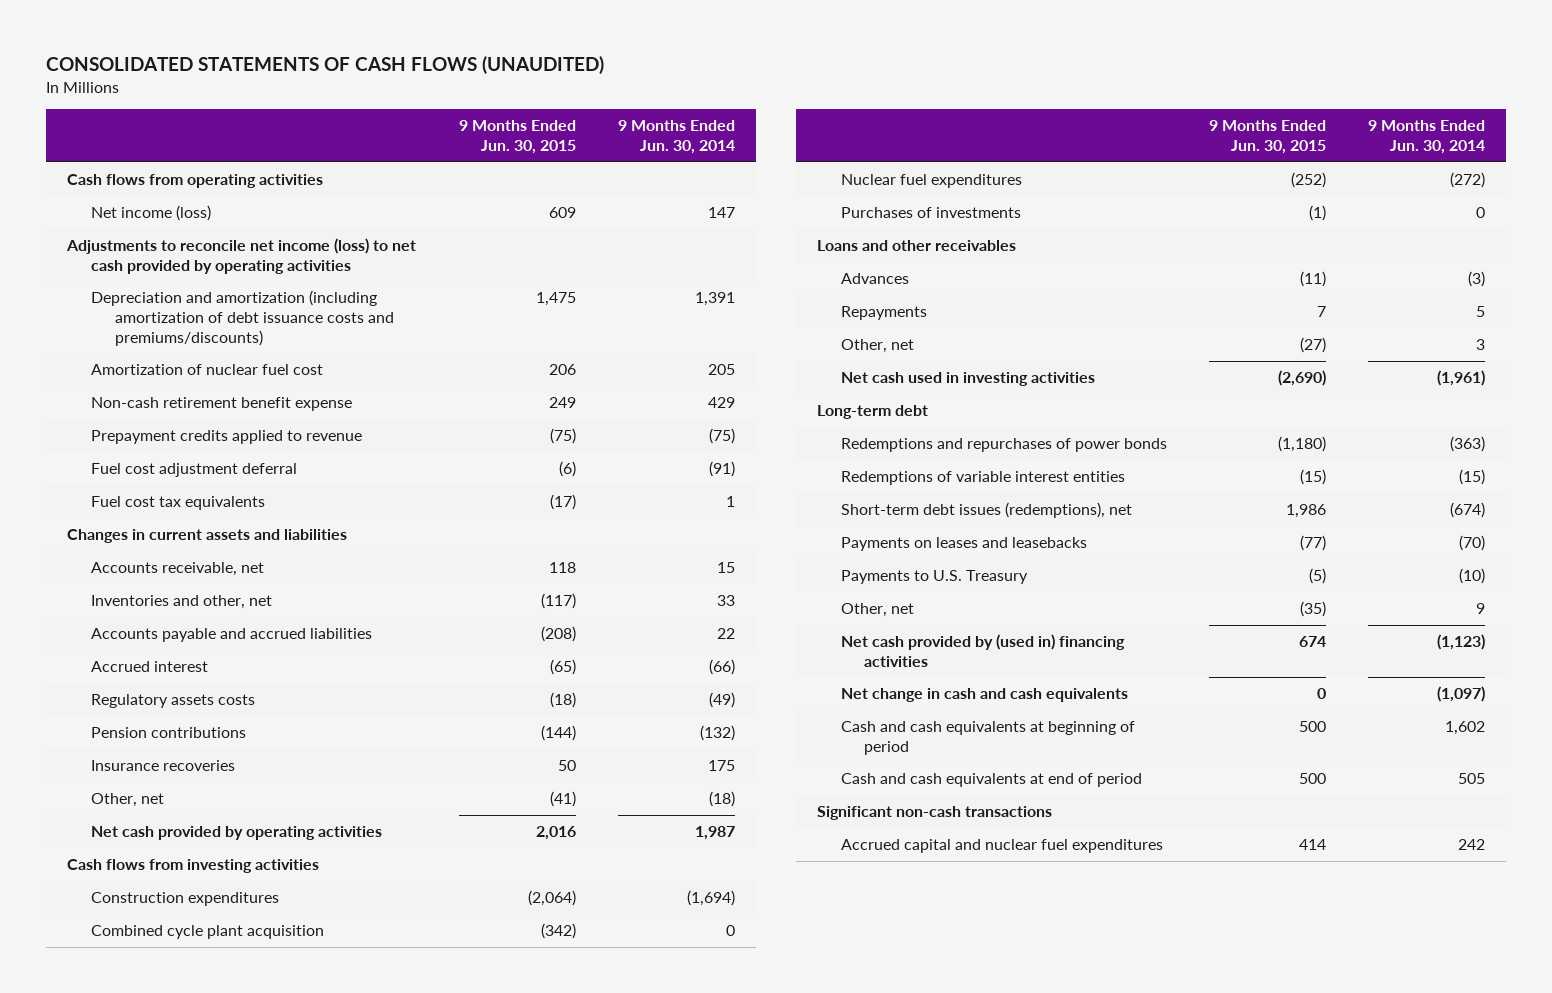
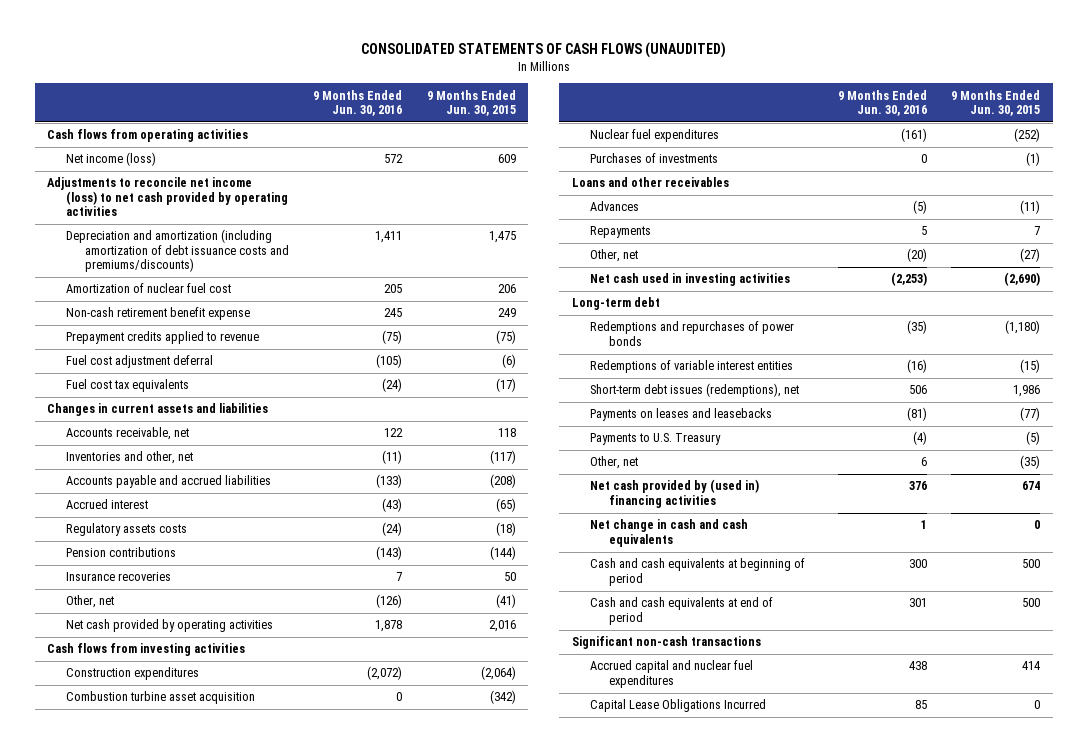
- | 9 Months Ended Jun. 30, 2015 | 9 Months Ended Jun. 30, 2014
+ | 9 Months Ended Jun. 30, 2016 | 9 Months Ended Jun. 30, 2015
- Combined cycle plant acquisition | (342) | 0
+ Combustion turbine asset acquisition | 0 | (342)
+ Capital Lease Obligations Incurred | 85 | 0

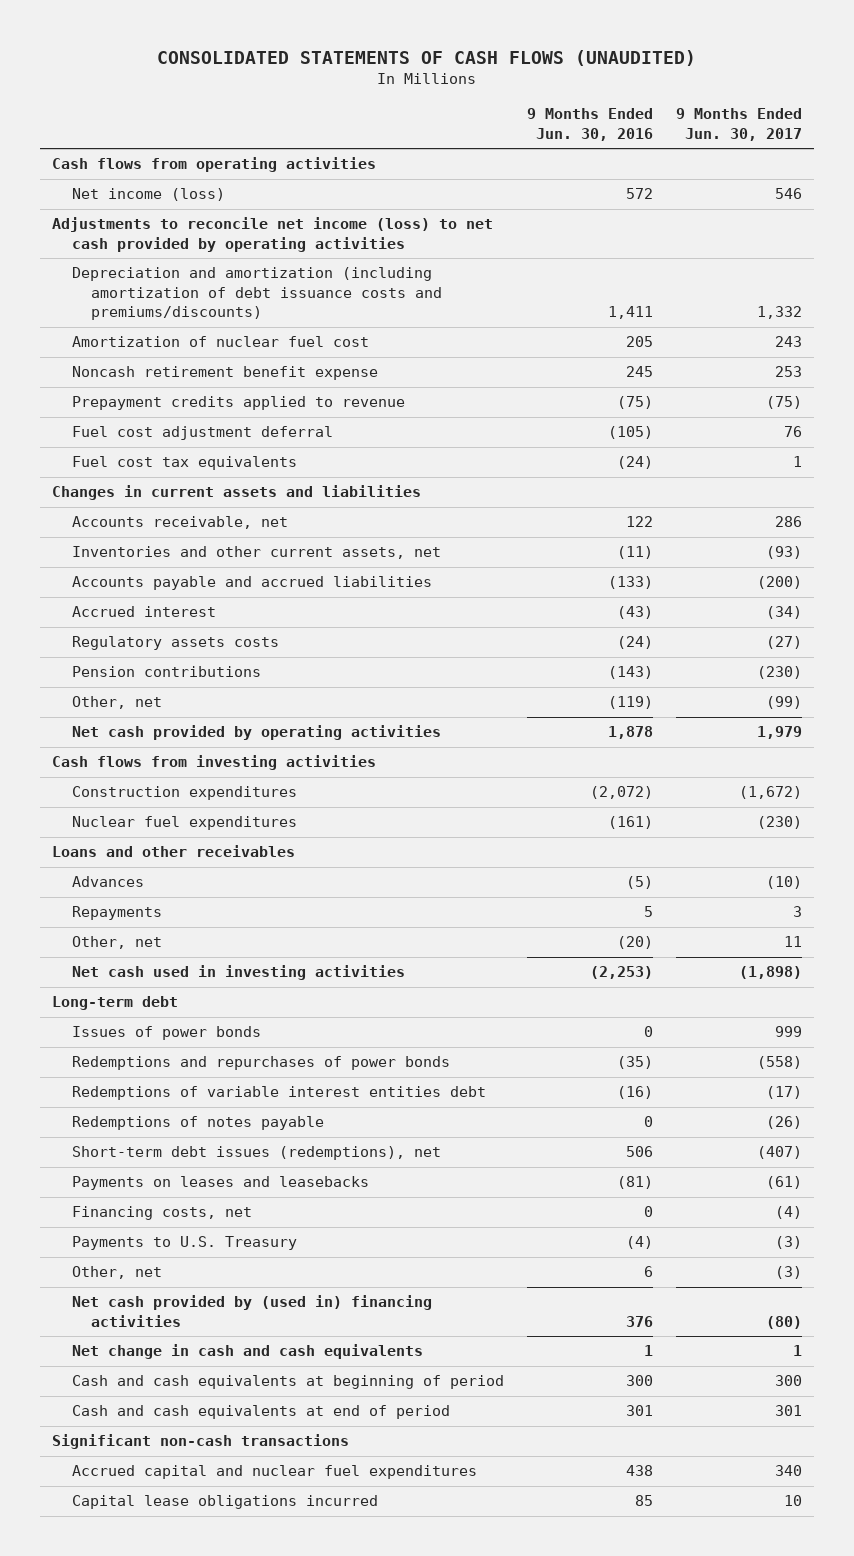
- | 9 Months Ended Jun. 30, 2016 | 9 Months Ended Jun. 30, 2015
+ | 9 Months Ended Jun. 30, 2016 | 9 Months Ended Jun. 30, 2017
- Non-cash retirement benefit expense | 245 | 249
+ Noncash retirement benefit expense | 245 | 253
- Inventories and other, net | (11) | (117)
+ Inventories and other current assets, net | (11) | (93)
- Insurance recoveries | 7 | 50
- Other, net | (126) | (41)
+ Other, net | (119) | (99)
- Combustion turbine asset acquisition | 0 | (342)
- Purchases of investments | 0 | (1)
+ Issues of power bonds | 0 | 999
- Redemptions of variable interest entities | (16) | (15)
+ Redemptions of variable interest entities debt | (16) | (17)
+ Redemptions of notes payable | 0 | (26)
+ Financing costs, net | 0 | (4)
- Capital Lease Obligations Incurred | 85 | 0
+ Capital lease obligations incurred | 85 | 10

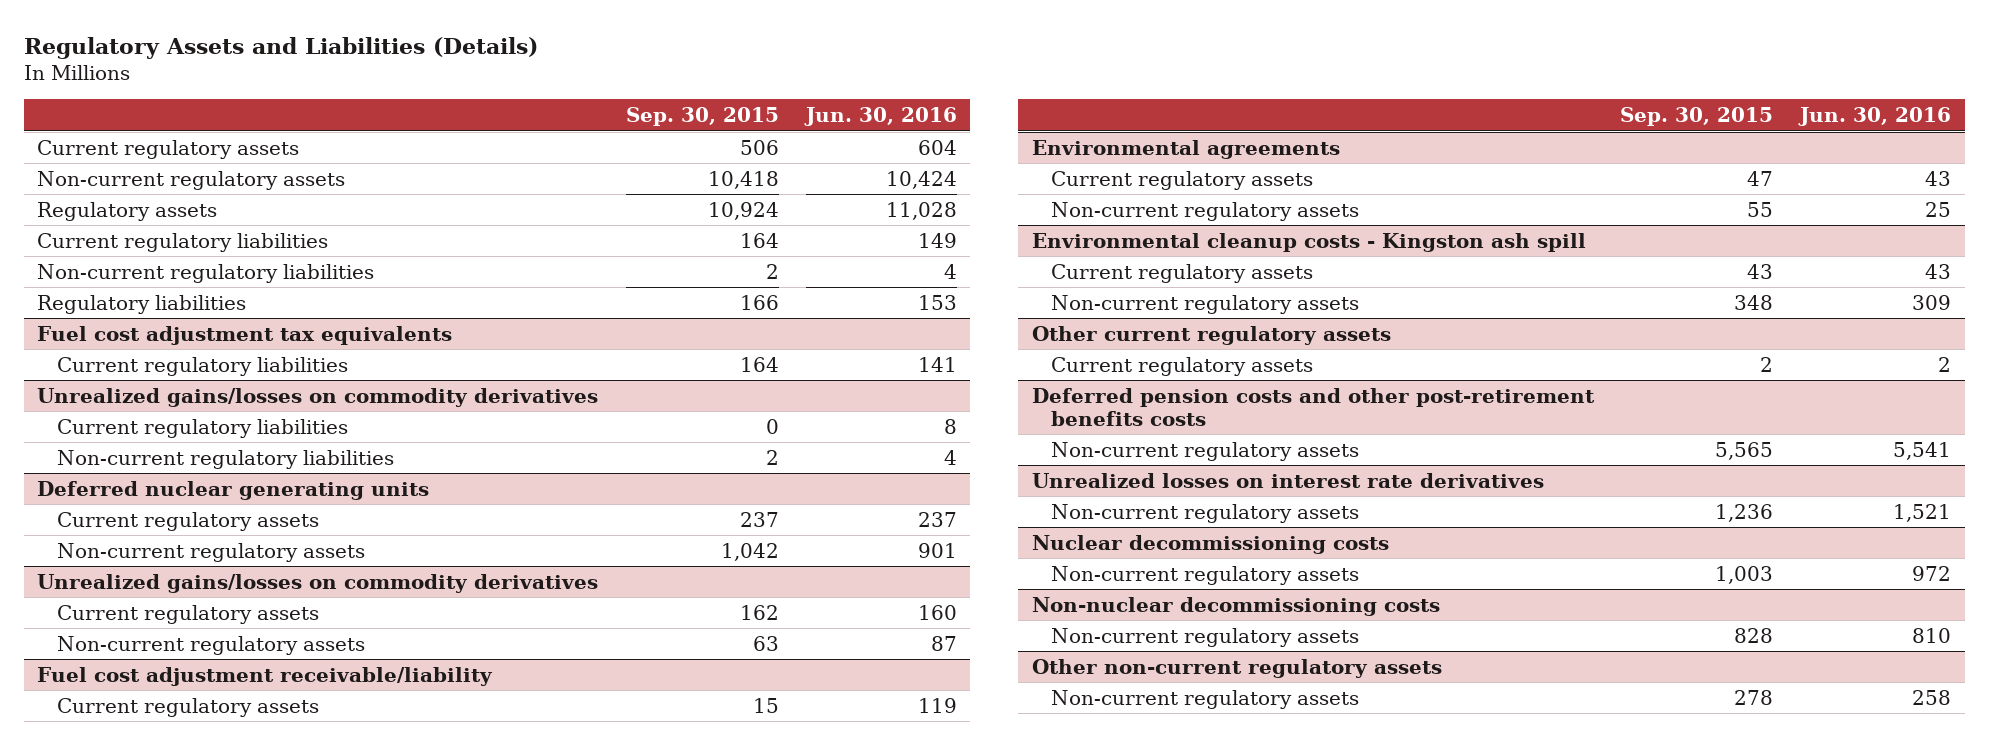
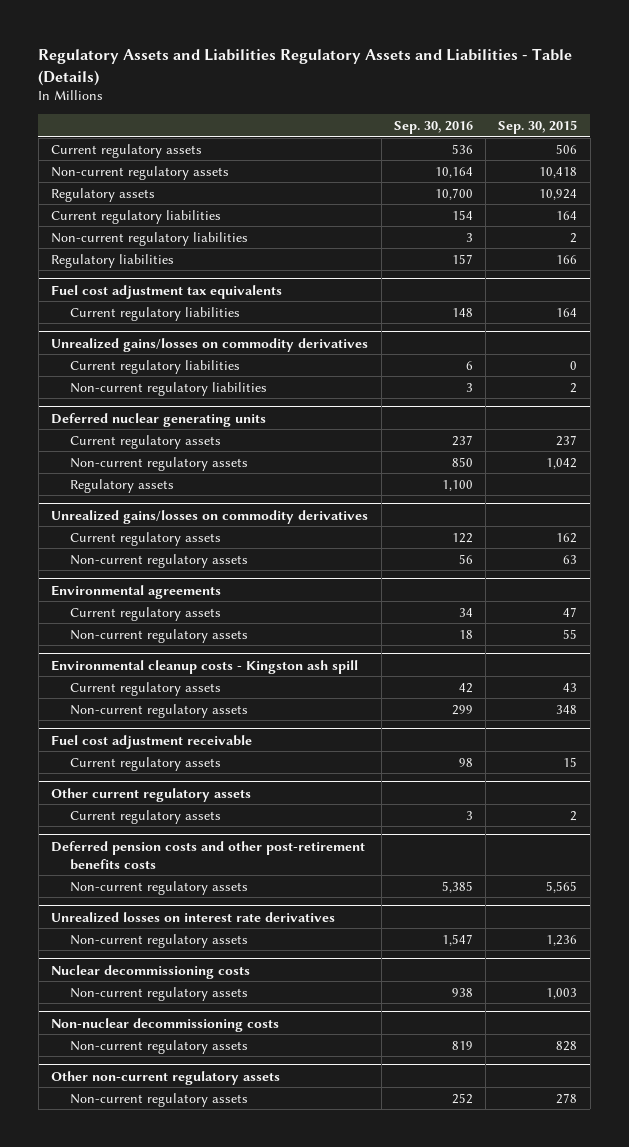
- Regulatory Assets and Liabilities (Details)
+ Regulatory Assets and Liabilities Regulatory Assets and Liabilities - Table (Details)
- | Sep. 30, 2015 | Jun. 30, 2016
+ | Sep. 30, 2016 | Sep. 30, 2015
@ Deferred nuclear generating units
+ Regulatory assets | 1,100 |
- Fuel cost adjustment receivable/liability
- Current regulatory assets | 15 | 119
+ Fuel cost adjustment receivable
+ Current regulatory assets | 98 | 15

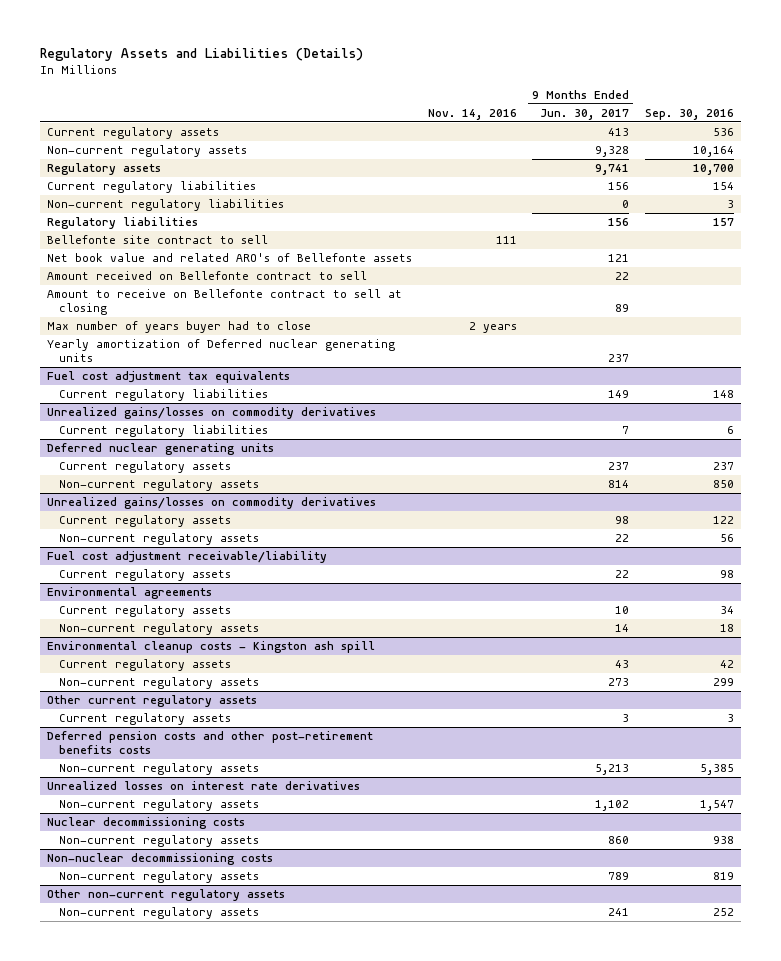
- Regulatory Assets and Liabilities Regulatory Assets and Liabilities - Table (Details)
+ Regulatory Assets and Liabilities (Details)
- | Sep. 30, 2016 | Sep. 30, 2015
+ | Nov. 14, 2016 | 9 Months Ended Jun. 30, 2017 | Sep. 30, 2016
+ Bellefonte site contract to sell | 111 | |
+ Net book value and related ARO's of Bellefonte assets | | 121 |
+ Amount received on Bellefonte contract to sell | | 22 |
+ Amount to receive on Bellefonte contract to sell at closing | | 89 |
+ Max number of years buyer had to close | 2 years | |
+ Yearly amortization of Deferred nuclear generating units | | 237 |
@ Unrealized gains/losses on commodity derivatives
- Non-current regulatory liabilities | 3 | 2
@ Deferred nuclear generating units
- Regulatory assets | 1,100 |
+ Fuel cost adjustment receivable/liability
+ Current regulatory assets | | 22 | 98
- Fuel cost adjustment receivable
- Current regulatory assets | 98 | 15

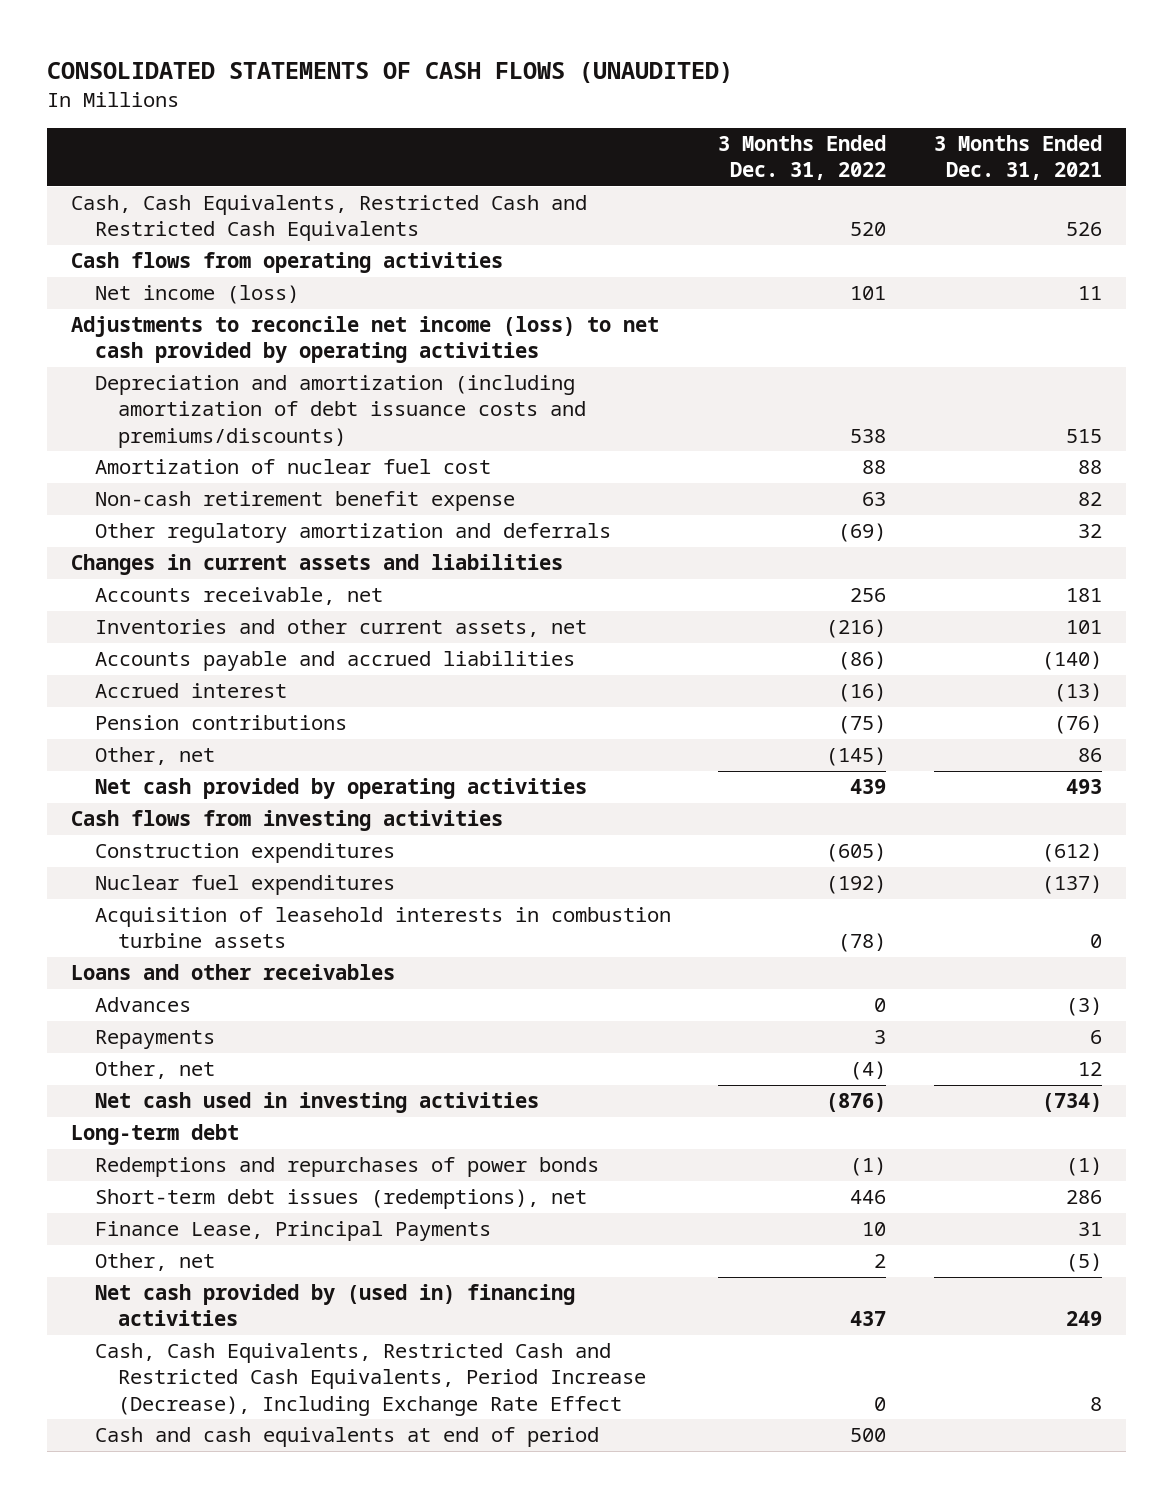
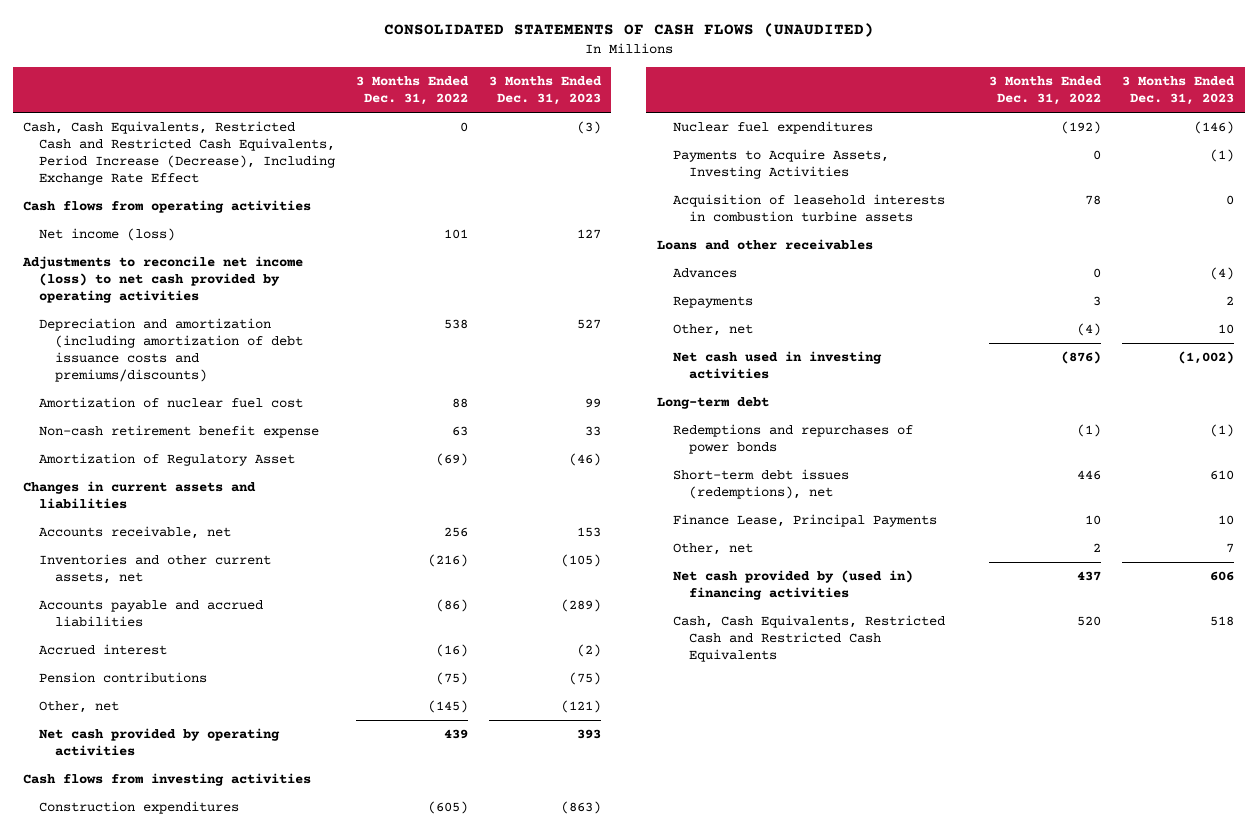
- | 3 Months Ended Dec. 31, 2022 | 3 Months Ended Dec. 31, 2021
+ | 3 Months Ended Dec. 31, 2022 | 3 Months Ended Dec. 31, 2023
moved up: Cash, Cash Equivalents, Restricted Cash and Restricted Cash Equivalents, Period Increase (Decrease), Including Exchange Rate Effect | 0 | (3)
- Other regulatory amortization and deferrals | (69) | 32
+ Amortization of Regulatory Asset | (69) | (46)
- Acquisition of leasehold interests in combustion turbine assets | (78) | 0
+ Payments to Acquire Assets, Investing Activities | 0 | (1)
+ Acquisition of leasehold interests in combustion turbine assets | 78 | 0
- Cash and cash equivalents at end of period | 500 |
moved down: Cash, Cash Equivalents, Restricted Cash and Restricted Cash Equivalents | 520 | 518

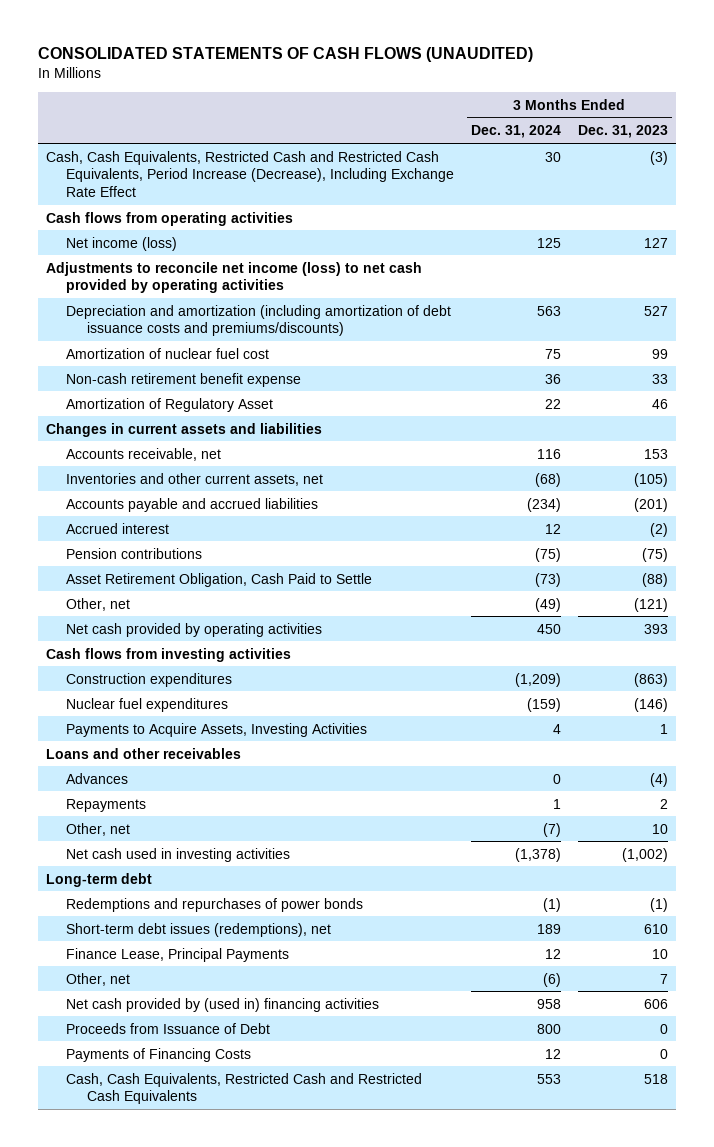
- | 3 Months Ended Dec. 31, 2022 | 3 Months Ended Dec. 31, 2023
+ | 3 Months Ended Dec. 31, 2024 | 3 Months Ended Dec. 31, 2023
- Amortization of Regulatory Asset | (69) | (46)
+ Amortization of Regulatory Asset | 22 | 46
- Accounts payable and accrued liabilities | (86) | (289)
+ Accounts payable and accrued liabilities | (234) | (201)
+ Asset Retirement Obligation, Cash Paid to Settle | (73) | (88)
- Payments to Acquire Assets, Investing Activities | 0 | (1)
- Acquisition of leasehold interests in combustion turbine assets | 78 | 0
+ Payments to Acquire Assets, Investing Activities | 4 | 1
+ Proceeds from Issuance of Debt | 800 | 0
+ Payments of Financing Costs | 12 | 0

